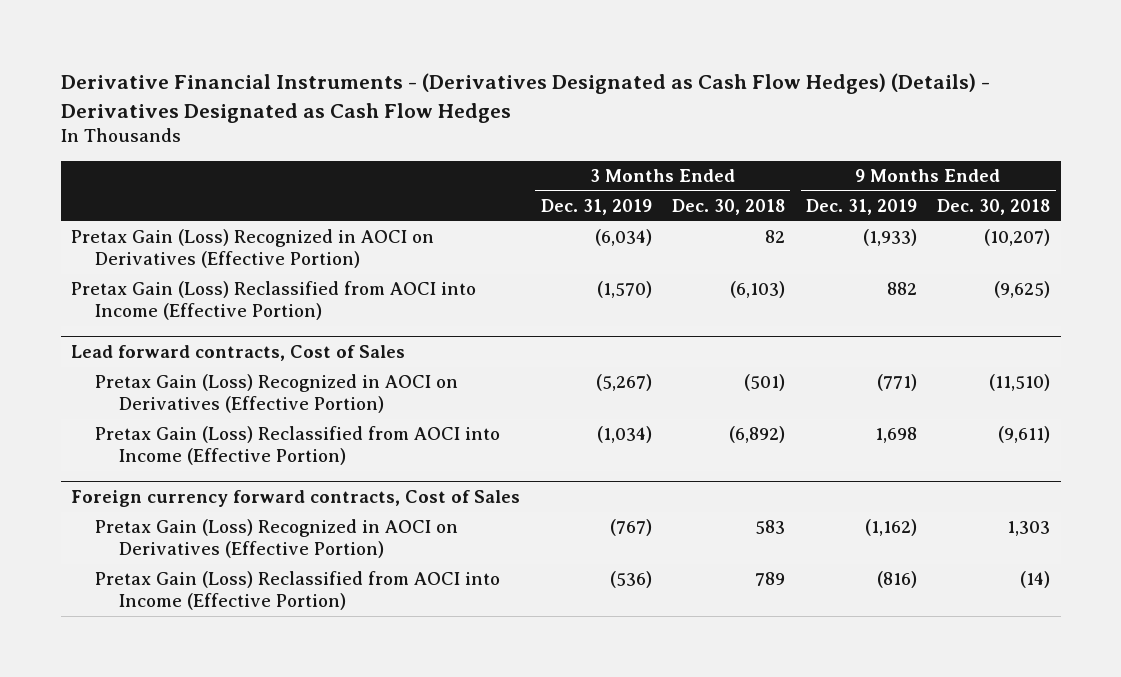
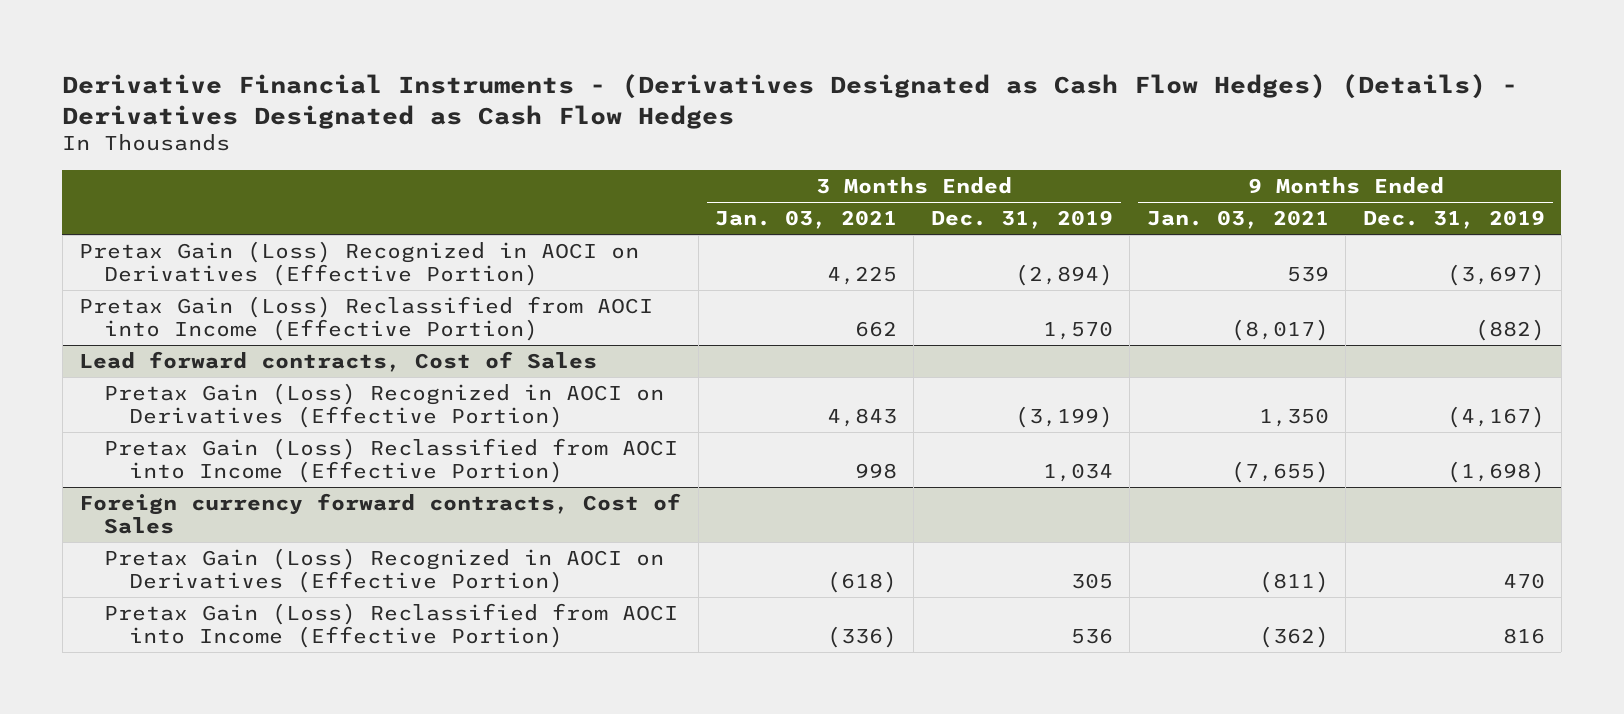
- | 3 Months Ended Dec. 31, 2019 | 3 Months Ended Dec. 30, 2018 | 9 Months Ended Dec. 31, 2019 | 9 Months Ended Dec. 30, 2018
+ | 3 Months Ended Jan. 03, 2021 | 3 Months Ended Dec. 31, 2019 | 9 Months Ended Jan. 03, 2021 | 9 Months Ended Dec. 31, 2019
- Pretax Gain (Loss) Recognized in AOCI on Derivatives (Effective Portion) | (6,034) | 82 | (1,933) | (10,207)
- Pretax Gain (Loss) Reclassified from AOCI into Income (Effective Portion) | (1,570) | (6,103) | 882 | (9,625)
+ Pretax Gain (Loss) Recognized in AOCI on Derivatives (Effective Portion) | 4,225 | (2,894) | 539 | (3,697)
+ Pretax Gain (Loss) Reclassified from AOCI into Income (Effective Portion) | 662 | 1,570 | (8,017) | (882)
@ Lead forward contracts, Cost of Sales
- Pretax Gain (Loss) Recognized in AOCI on Derivatives (Effective Portion) | (5,267) | (501) | (771) | (11,510)
- Pretax Gain (Loss) Reclassified from AOCI into Income (Effective Portion) | (1,034) | (6,892) | 1,698 | (9,611)
+ Pretax Gain (Loss) Recognized in AOCI on Derivatives (Effective Portion) | 4,843 | (3,199) | 1,350 | (4,167)
+ Pretax Gain (Loss) Reclassified from AOCI into Income (Effective Portion) | 998 | 1,034 | (7,655) | (1,698)
@ Foreign currency forward contracts, Cost of Sales
- Pretax Gain (Loss) Recognized in AOCI on Derivatives (Effective Portion) | (767) | 583 | (1,162) | 1,303
- Pretax Gain (Loss) Reclassified from AOCI into Income (Effective Portion) | (536) | 789 | (816) | (14)
+ Pretax Gain (Loss) Recognized in AOCI on Derivatives (Effective Portion) | (618) | 305 | (811) | 470
+ Pretax Gain (Loss) Reclassified from AOCI into Income (Effective Portion) | (336) | 536 | (362) | 816

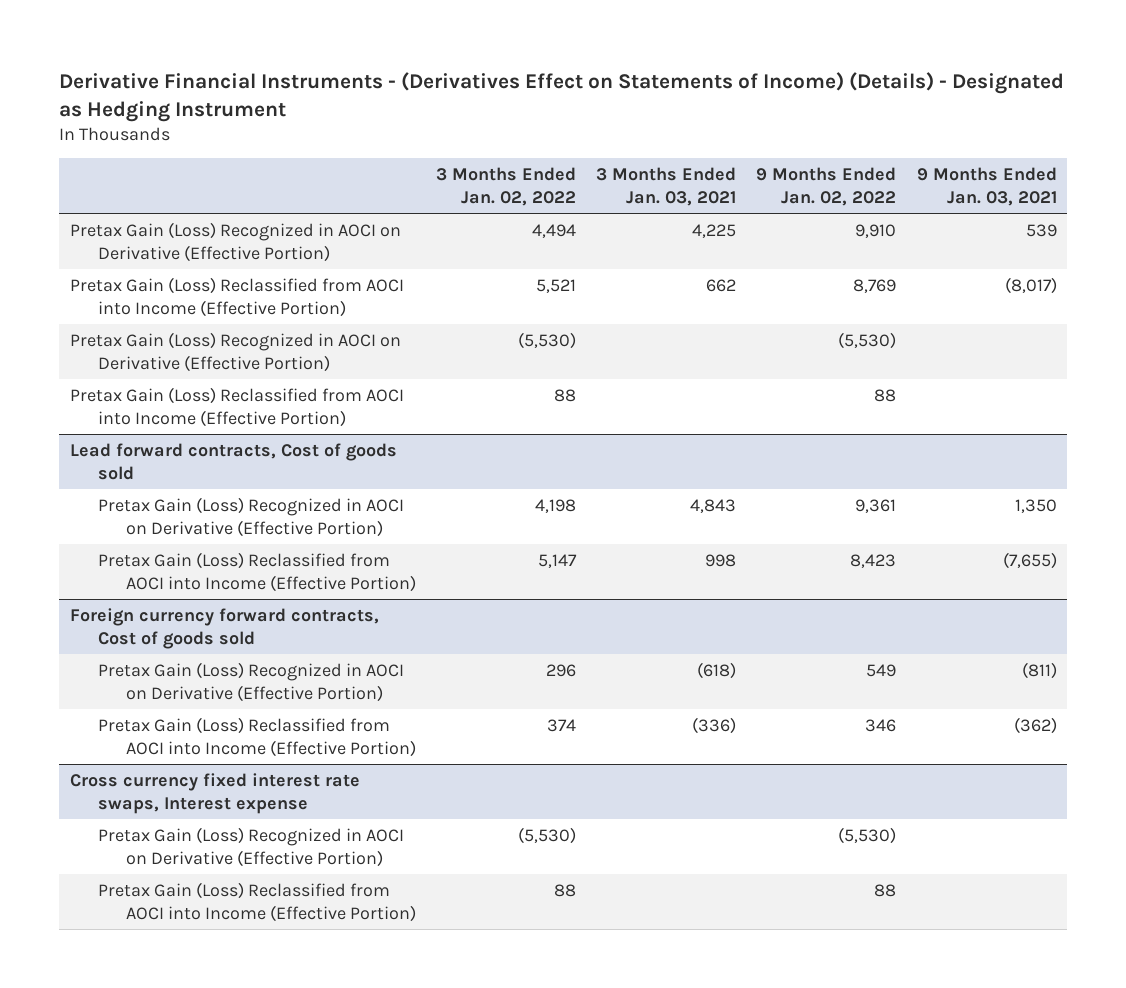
- Derivative Financial Instruments - (Derivatives Designated as Cash Flow Hedges) (Details) - Derivatives Designated as Cash Flow Hedges
+ Derivative Financial Instruments - (Derivatives Effect on Statements of Income) (Details) - Designated as Hedging Instrument
- | 3 Months Ended Jan. 03, 2021 | 3 Months Ended Dec. 31, 2019 | 9 Months Ended Jan. 03, 2021 | 9 Months Ended Dec. 31, 2019
+ | 3 Months Ended Jan. 02, 2022 | 3 Months Ended Jan. 03, 2021 | 9 Months Ended Jan. 02, 2022 | 9 Months Ended Jan. 03, 2021
- Pretax Gain (Loss) Recognized in AOCI on Derivatives (Effective Portion) | 4,225 | (2,894) | 539 | (3,697)
+ Pretax Gain (Loss) Recognized in AOCI on Derivative (Effective Portion) | 4,494 | 4,225 | 9,910 | 539
- Lead forward contracts, Cost of Sales
- Pretax Gain (Loss) Recognized in AOCI on Derivatives (Effective Portion) | 4,843 | (3,199) | 1,350 | (4,167)
+ Pretax Gain (Loss) Recognized in AOCI on Derivative (Effective Portion) | (5,530) | | (5,530) |
+ Pretax Gain (Loss) Reclassified from AOCI into Income (Effective Portion) | 88 | | 88 |
+ Lead forward contracts, Cost of goods sold
+ Pretax Gain (Loss) Recognized in AOCI on Derivative (Effective Portion) | 4,198 | 4,843 | 9,361 | 1,350
- Foreign currency forward contracts, Cost of Sales
- Pretax Gain (Loss) Recognized in AOCI on Derivatives (Effective Portion) | (618) | 305 | (811) | 470
+ Foreign currency forward contracts, Cost of goods sold
+ Pretax Gain (Loss) Recognized in AOCI on Derivative (Effective Portion) | 296 | (618) | 549 | (811)
+ Cross currency fixed interest rate swaps, Interest expense
+ Pretax Gain (Loss) Recognized in AOCI on Derivative (Effective Portion) | (5,530) | | (5,530) |
+ Pretax Gain (Loss) Reclassified from AOCI into Income (Effective Portion) | 88 | | 88 |

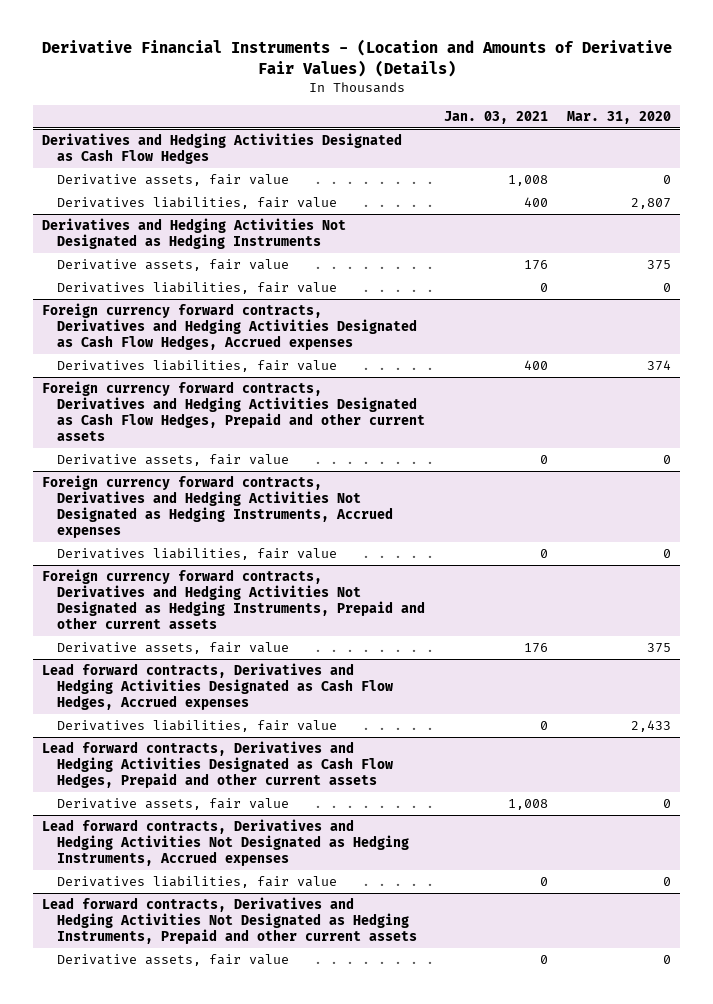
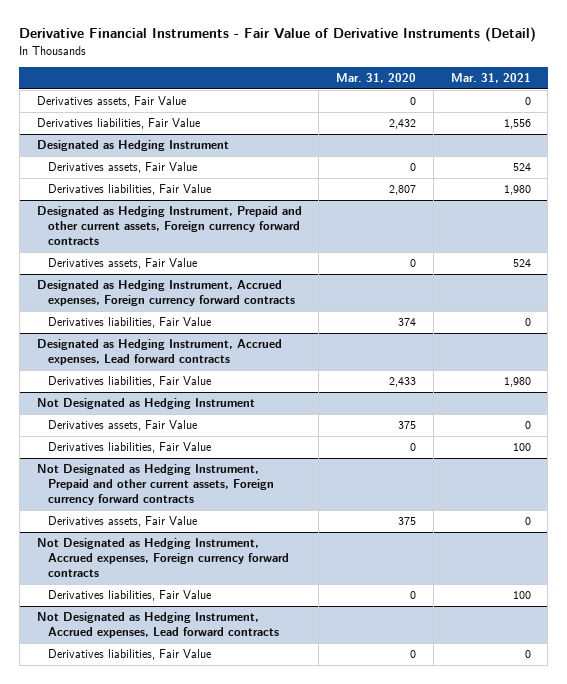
- Derivative Financial Instruments - (Location and Amounts of Derivative Fair Values) (Details)
+ Derivative Financial Instruments - Fair Value of Derivative Instruments (Detail)
- | Jan. 03, 2021 | Mar. 31, 2020
+ | Mar. 31, 2020 | Mar. 31, 2021
- Derivatives and Hedging Activities Designated as Cash Flow Hedges
- Derivative assets, fair value | 1,008 | 0
- Derivatives liabilities, fair value | 400 | 2,807
- Derivatives and Hedging Activities Not Designated as Hedging Instruments
- Derivative assets, fair value | 176 | 375
- Derivatives liabilities, fair value | 0 | 0
- Foreign currency forward contracts, Derivatives and Hedging Activities Designated as Cash Flow Hedges, Accrued expenses
- Derivatives liabilities, fair value | 400 | 374
- Foreign currency forward contracts, Derivatives and Hedging Activities Designated as Cash Flow Hedges, Prepaid and other current assets
- Derivative assets, fair value | 0 | 0
- Foreign currency forward contracts, Derivatives and Hedging Activities Not Designated as Hedging Instruments, Accrued expenses
- Derivatives liabilities, fair value | 0 | 0
- Foreign currency forward contracts, Derivatives and Hedging Activities Not Designated as Hedging Instruments, Prepaid and other current assets
- Derivative assets, fair value | 176 | 375
- Lead forward contracts, Derivatives and Hedging Activities Designated as Cash Flow Hedges, Accrued expenses
- Derivatives liabilities, fair value | 0 | 2,433
- Lead forward contracts, Derivatives and Hedging Activities Designated as Cash Flow Hedges, Prepaid and other current assets
- Derivative assets, fair value | 1,008 | 0
- Lead forward contracts, Derivatives and Hedging Activities Not Designated as Hedging Instruments, Accrued expenses
- Derivatives liabilities, fair value | 0 | 0
- Lead forward contracts, Derivatives and Hedging Activities Not Designated as Hedging Instruments, Prepaid and other current assets
- Derivative assets, fair value | 0 | 0
+ Derivatives assets, Fair Value | 0 | 0
+ Derivatives liabilities, Fair Value | 2,432 | 1,556
+ Designated as Hedging Instrument
+ Derivatives assets, Fair Value | 0 | 524
+ Derivatives liabilities, Fair Value | 2,807 | 1,980
+ Designated as Hedging Instrument, Prepaid and other current assets, Foreign currency forward contracts
+ Derivatives assets, Fair Value | 0 | 524
+ Designated as Hedging Instrument, Accrued expenses, Foreign currency forward contracts
+ Derivatives liabilities, Fair Value | 374 | 0
+ Designated as Hedging Instrument, Accrued expenses, Lead forward contracts
+ Derivatives liabilities, Fair Value | 2,433 | 1,980
+ Not Designated as Hedging Instrument
+ Derivatives assets, Fair Value | 375 | 0
+ Derivatives liabilities, Fair Value | 0 | 100
+ Not Designated as Hedging Instrument, Prepaid and other current assets, Foreign currency forward contracts
+ Derivatives assets, Fair Value | 375 | 0
+ Not Designated as Hedging Instrument, Accrued expenses, Foreign currency forward contracts
+ Derivatives liabilities, Fair Value | 0 | 100
+ Not Designated as Hedging Instrument, Accrued expenses, Lead forward contracts
+ Derivatives liabilities, Fair Value | 0 | 0

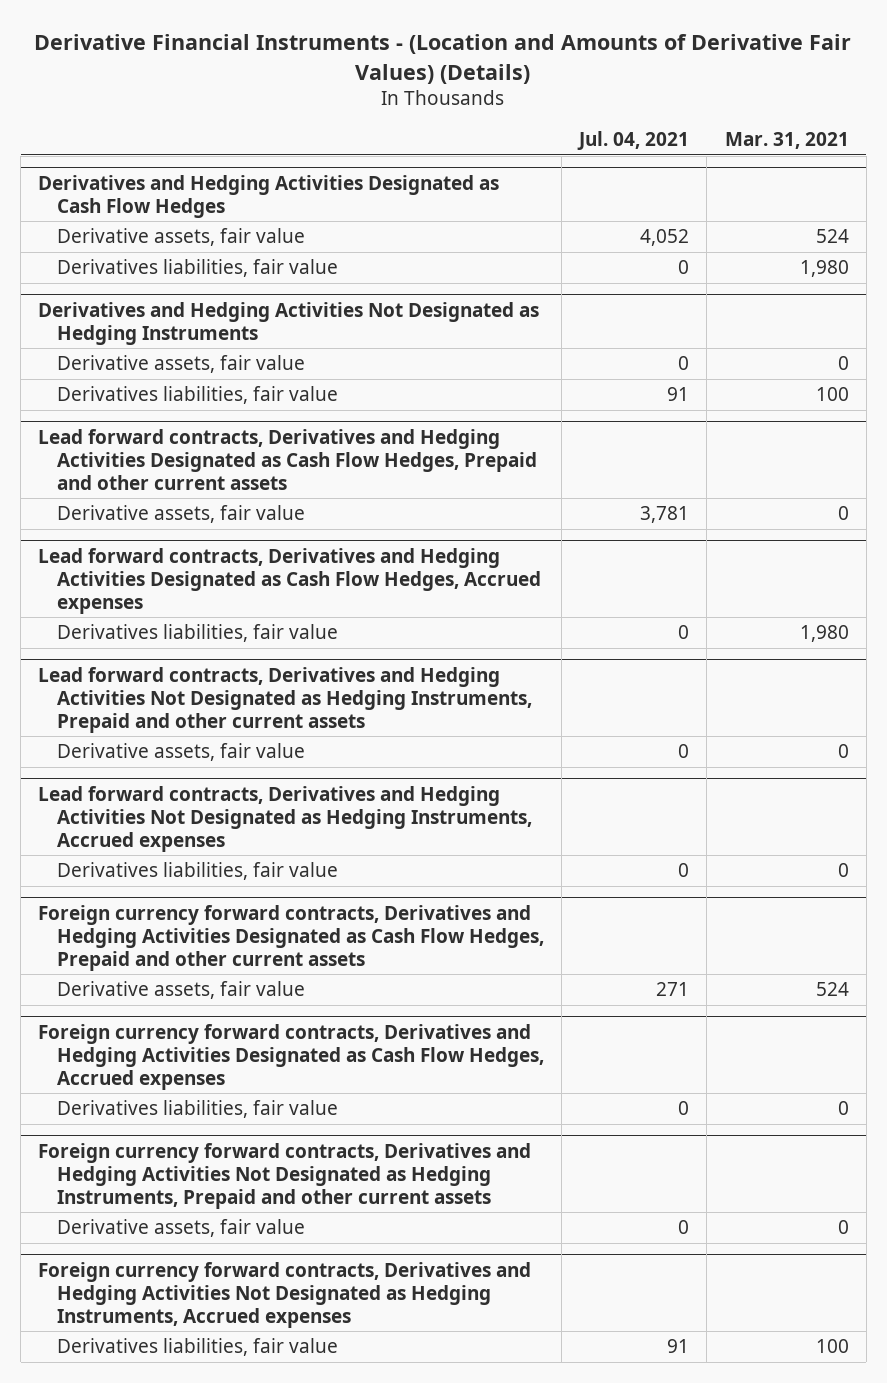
- Derivative Financial Instruments - Fair Value of Derivative Instruments (Detail)
+ Derivative Financial Instruments - (Location and Amounts of Derivative Fair Values) (Details)
- | Mar. 31, 2020 | Mar. 31, 2021
+ | Jul. 04, 2021 | Mar. 31, 2021
- Derivatives assets, Fair Value | 0 | 0
- Derivatives liabilities, Fair Value | 2,432 | 1,556
- Designated as Hedging Instrument
- Derivatives assets, Fair Value | 0 | 524
- Derivatives liabilities, Fair Value | 2,807 | 1,980
- Designated as Hedging Instrument, Prepaid and other current assets, Foreign currency forward contracts
- Derivatives assets, Fair Value | 0 | 524
- Designated as Hedging Instrument, Accrued expenses, Foreign currency forward contracts
- Derivatives liabilities, Fair Value | 374 | 0
- Designated as Hedging Instrument, Accrued expenses, Lead forward contracts
- Derivatives liabilities, Fair Value | 2,433 | 1,980
- Not Designated as Hedging Instrument
- Derivatives assets, Fair Value | 375 | 0
- Derivatives liabilities, Fair Value | 0 | 100
- Not Designated as Hedging Instrument, Prepaid and other current assets, Foreign currency forward contracts
- Derivatives assets, Fair Value | 375 | 0
- Not Designated as Hedging Instrument, Accrued expenses, Foreign currency forward contracts
- Derivatives liabilities, Fair Value | 0 | 100
- Not Designated as Hedging Instrument, Accrued expenses, Lead forward contracts
- Derivatives liabilities, Fair Value | 0 | 0
+ Derivatives and Hedging Activities Designated as Cash Flow Hedges
+ Derivative assets, fair value | 4,052 | 524
+ Derivatives liabilities, fair value | 0 | 1,980
+ Derivatives and Hedging Activities Not Designated as Hedging Instruments
+ Derivative assets, fair value | 0 | 0
+ Derivatives liabilities, fair value | 91 | 100
+ Lead forward contracts, Derivatives and Hedging Activities Designated as Cash Flow Hedges, Prepaid and other current assets
+ Derivative assets, fair value | 3,781 | 0
+ Lead forward contracts, Derivatives and Hedging Activities Designated as Cash Flow Hedges, Accrued expenses
+ Derivatives liabilities, fair value | 0 | 1,980
+ Lead forward contracts, Derivatives and Hedging Activities Not Designated as Hedging Instruments, Prepaid and other current assets
+ Derivative assets, fair value | 0 | 0
+ Lead forward contracts, Derivatives and Hedging Activities Not Designated as Hedging Instruments, Accrued expenses
+ Derivatives liabilities, fair value | 0 | 0
+ Foreign currency forward contracts, Derivatives and Hedging Activities Designated as Cash Flow Hedges, Prepaid and other current assets
+ Derivative assets, fair value | 271 | 524
+ Foreign currency forward contracts, Derivatives and Hedging Activities Designated as Cash Flow Hedges, Accrued expenses
+ Derivatives liabilities, fair value | 0 | 0
+ Foreign currency forward contracts, Derivatives and Hedging Activities Not Designated as Hedging Instruments, Prepaid and other current assets
+ Derivative assets, fair value | 0 | 0
+ Foreign currency forward contracts, Derivatives and Hedging Activities Not Designated as Hedging Instruments, Accrued expenses
+ Derivatives liabilities, fair value | 91 | 100

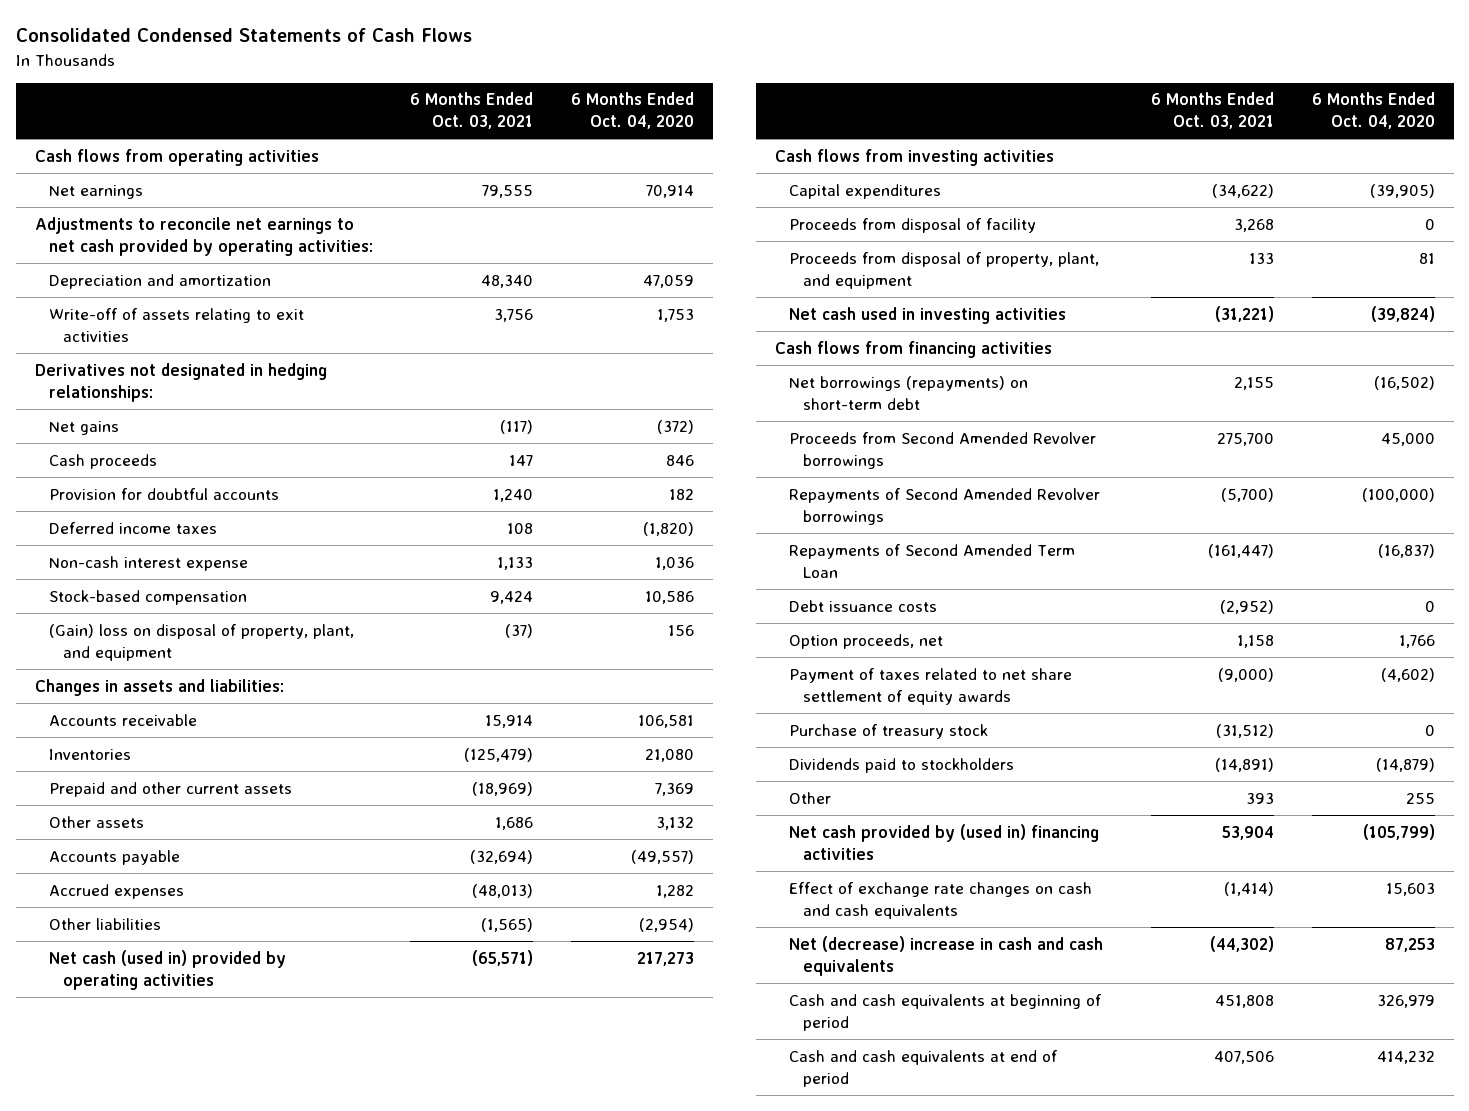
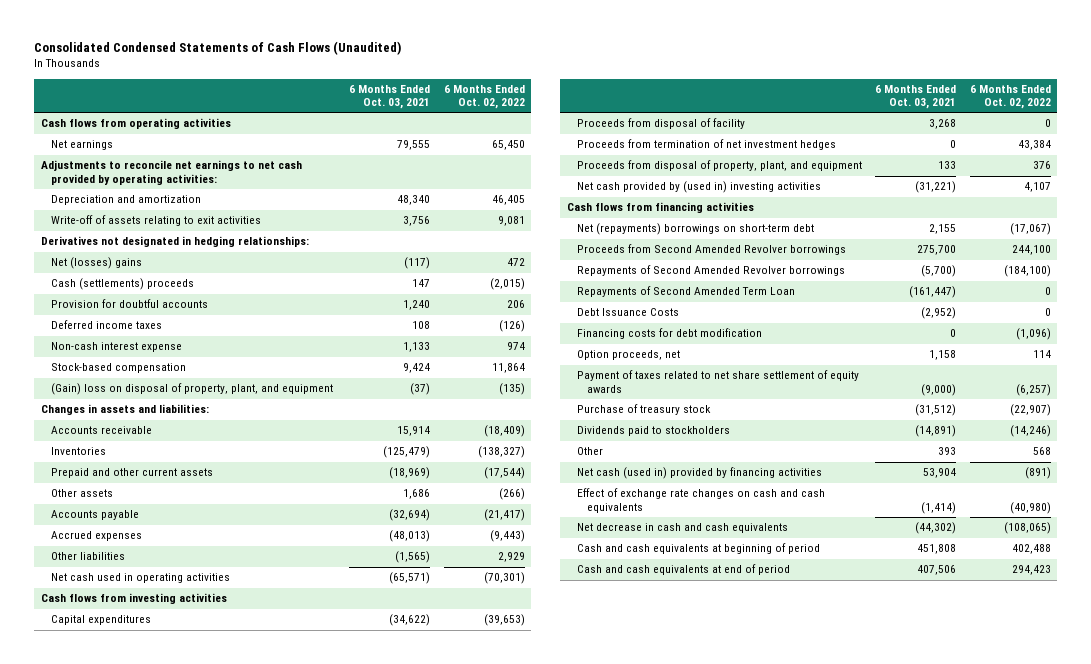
- Consolidated Condensed Statements of Cash Flows
+ Consolidated Condensed Statements of Cash Flows (Unaudited)
- | 6 Months Ended Oct. 03, 2021 | 6 Months Ended Oct. 04, 2020
+ | 6 Months Ended Oct. 03, 2021 | 6 Months Ended Oct. 02, 2022
- Net gains | (117) | (372)
- Cash proceeds | 147 | 846
+ Net (losses) gains | (117) | 472
+ Cash (settlements) proceeds | 147 | (2,015)
- Net cash (used in) provided by operating activities | (65,571) | 217,273
+ Net cash used in operating activities | (65,571) | (70,301)
+ Proceeds from termination of net investment hedges | 0 | 43,384
- Net cash used in investing activities | (31,221) | (39,824)
+ Net cash provided by (used in) investing activities | (31,221) | 4,107
- Net borrowings (repayments) on short-term debt | 2,155 | (16,502)
+ Net (repayments) borrowings on short-term debt | 2,155 | (17,067)
- Debt issuance costs | (2,952) | 0
+ Debt Issuance Costs | (2,952) | 0
+ Financing costs for debt modification | 0 | (1,096)
- Net cash provided by (used in) financing activities | 53,904 | (105,799)
+ Net cash (used in) provided by financing activities | 53,904 | (891)
- Net (decrease) increase in cash and cash equivalents | (44,302) | 87,253
+ Net decrease in cash and cash equivalents | (44,302) | (108,065)

